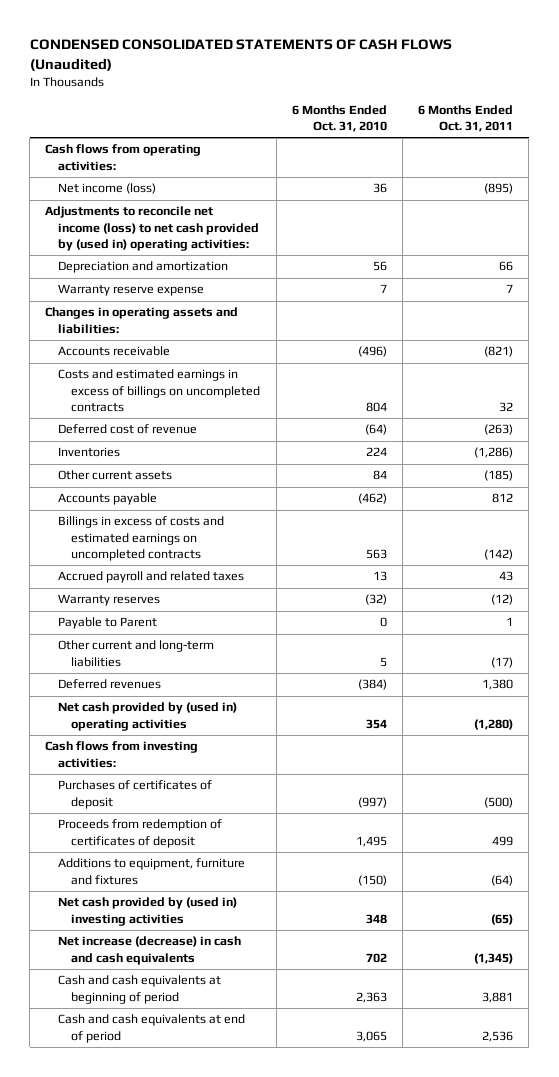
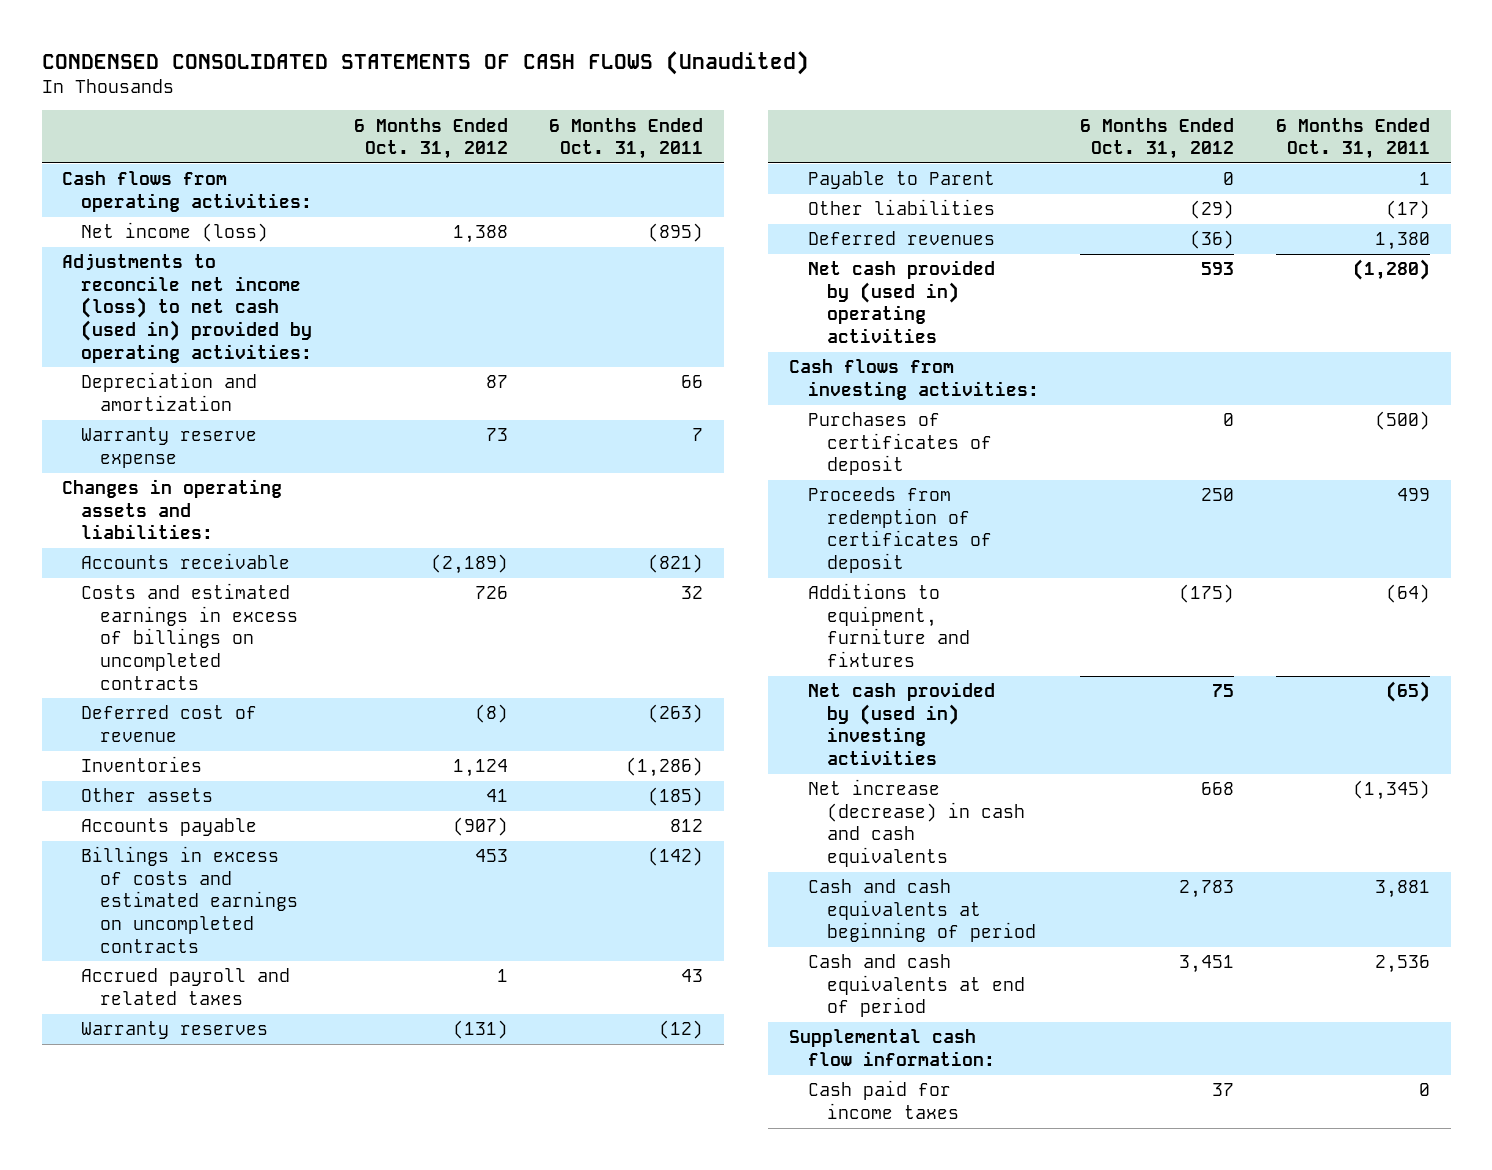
- | 6 Months Ended Oct. 31, 2010 | 6 Months Ended Oct. 31, 2011
+ | 6 Months Ended Oct. 31, 2012 | 6 Months Ended Oct. 31, 2011
- Adjustments to reconcile net income (loss) to net cash provided by (used in) operating activities:
+ Adjustments to reconcile net income (loss) to net cash (used in) provided by operating activities:
- Other current assets | 84 | (185)
+ Other assets | 41 | (185)
- Other current and long-term liabilities | 5 | (17)
+ Other liabilities | (29) | (17)
+ Supplemental cash flow information:
+ Cash paid for income taxes | 37 | 0

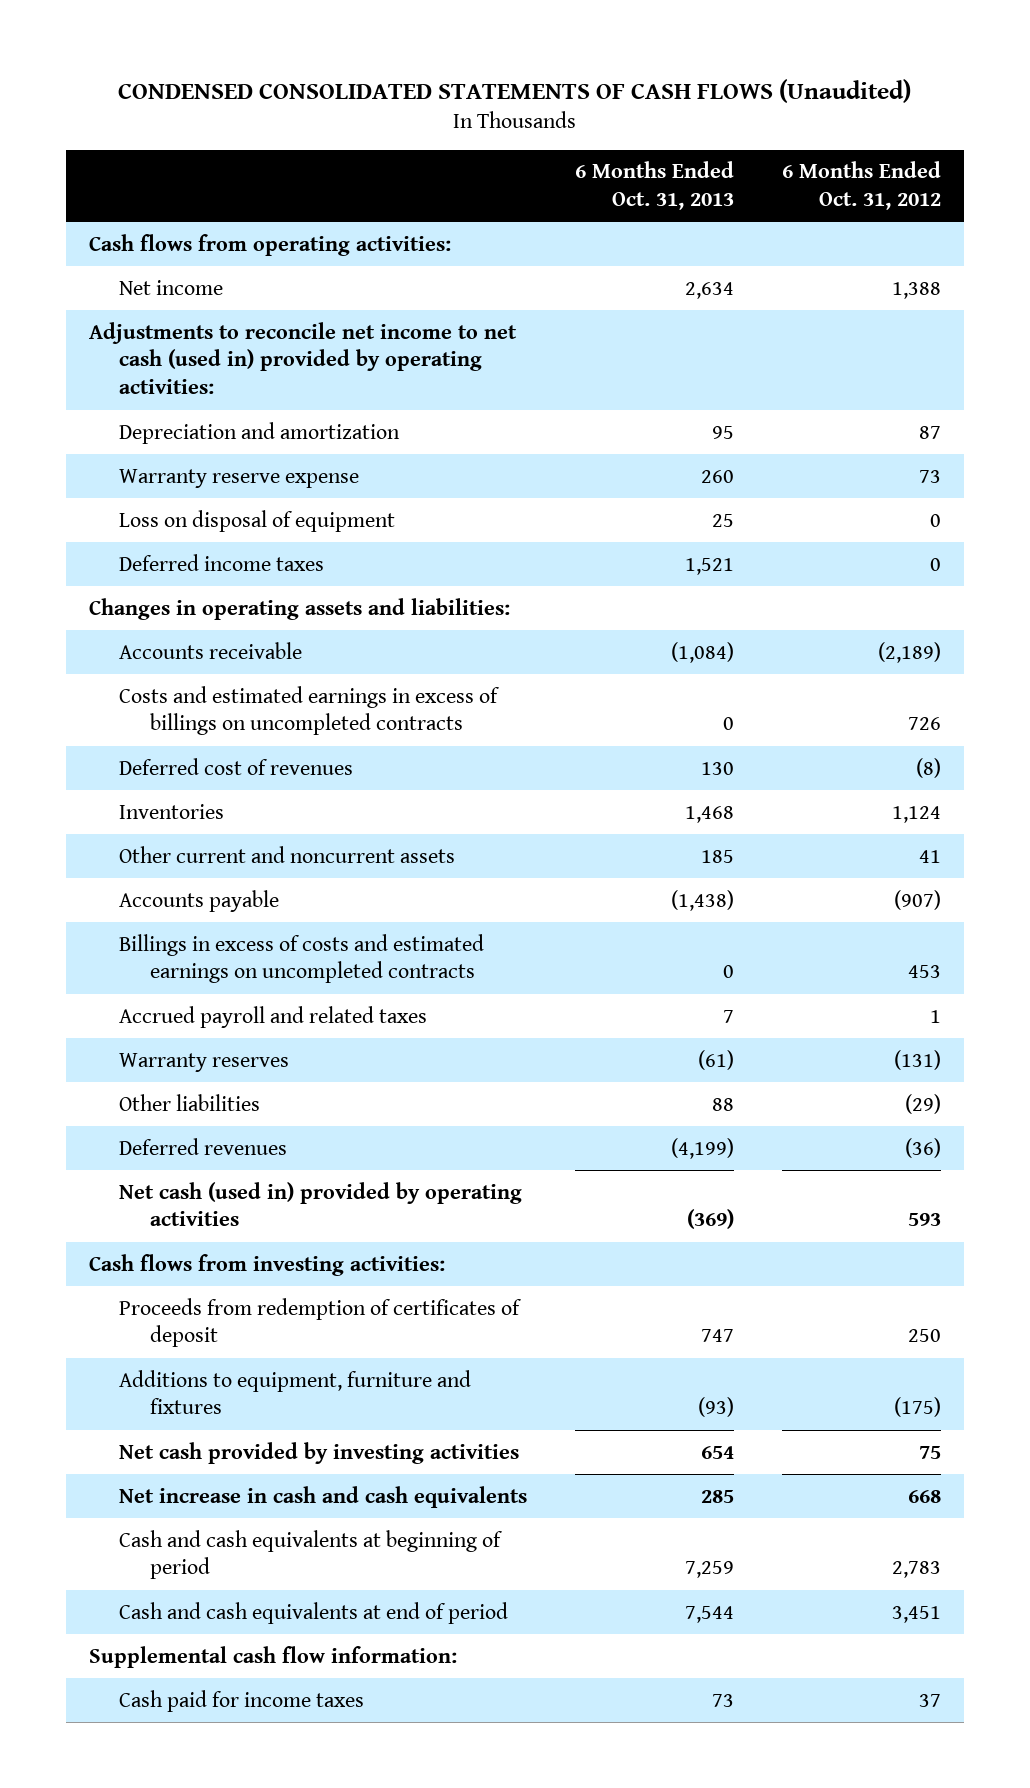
- | 6 Months Ended Oct. 31, 2012 | 6 Months Ended Oct. 31, 2011
+ | 6 Months Ended Oct. 31, 2013 | 6 Months Ended Oct. 31, 2012
- Net income (loss) | 1,388 | (895)
- Adjustments to reconcile net income (loss) to net cash (used in) provided by operating activities:
+ Net income | 2,634 | 1,388
+ Adjustments to reconcile net income to net cash (used in) provided by operating activities:
+ Loss on disposal of equipment | 25 | 0
+ Deferred income taxes | 1,521 | 0
- Deferred cost of revenue | (8) | (263)
+ Deferred cost of revenues | 130 | (8)
- Other assets | 41 | (185)
+ Other current and noncurrent assets | 185 | 41
- Payable to Parent | 0 | 1
- Net cash provided by (used in) operating activities | 593 | (1,280)
+ Net cash (used in) provided by operating activities | (369) | 593
- Purchases of certificates of deposit | 0 | (500)
- Net cash provided by (used in) investing activities | 75 | (65)
- Net increase (decrease) in cash and cash equivalents | 668 | (1,345)
+ Net cash provided by investing activities | 654 | 75
+ Net increase in cash and cash equivalents | 285 | 668

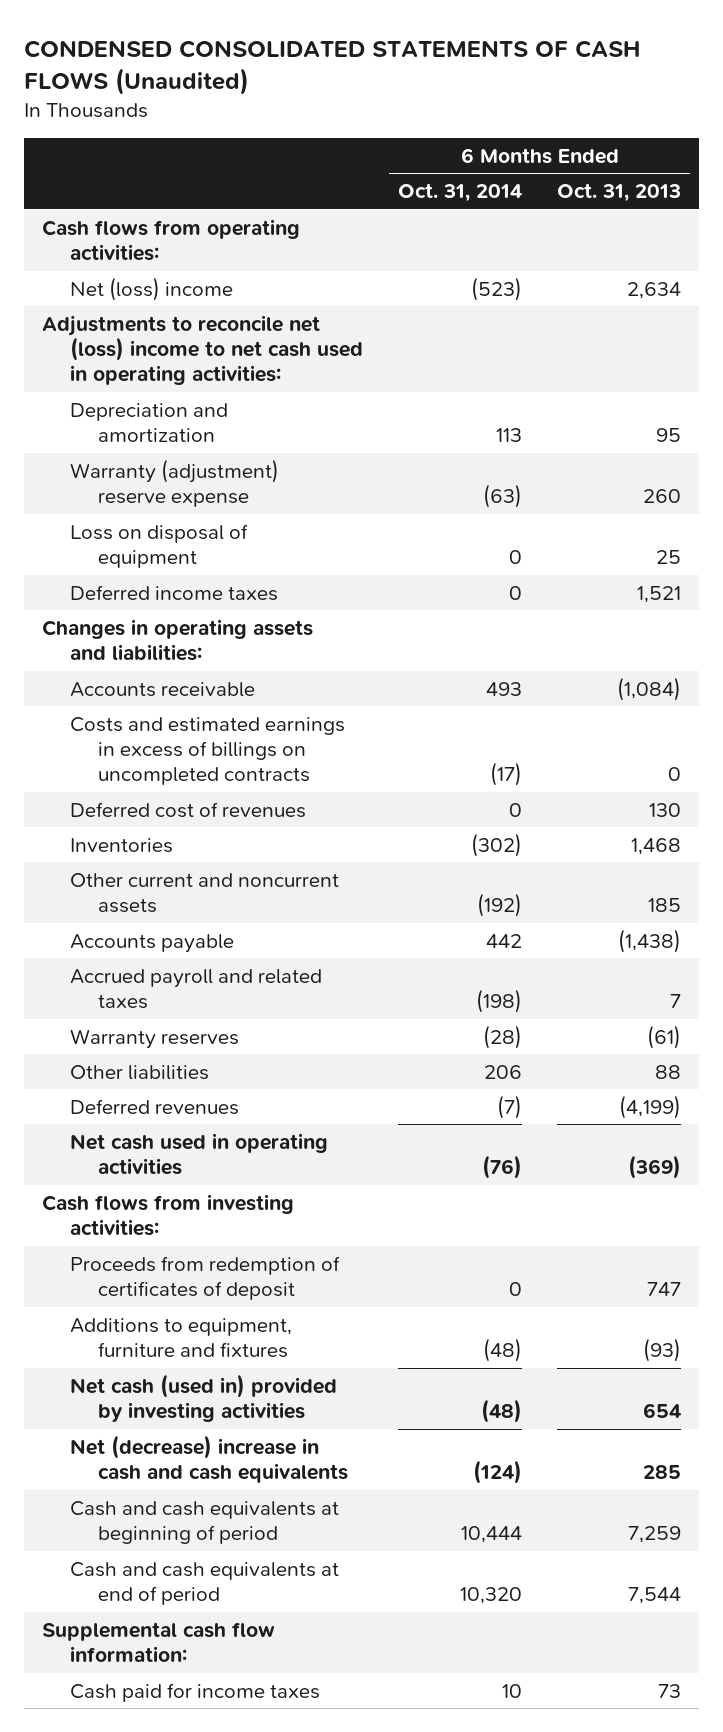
- | 6 Months Ended Oct. 31, 2013 | 6 Months Ended Oct. 31, 2012
+ | 6 Months Ended Oct. 31, 2014 | 6 Months Ended Oct. 31, 2013
- Net income | 2,634 | 1,388
- Adjustments to reconcile net income to net cash (used in) provided by operating activities:
+ Net (loss) income | (523) | 2,634
+ Adjustments to reconcile net (loss) income to net cash used in operating activities:
- Warranty reserve expense | 260 | 73
+ Warranty (adjustment) reserve expense | (63) | 260
- Billings in excess of costs and estimated earnings on uncompleted contracts | 0 | 453
- Net cash (used in) provided by operating activities | (369) | 593
+ Net cash used in operating activities | (76) | (369)
- Net cash provided by investing activities | 654 | 75
- Net increase in cash and cash equivalents | 285 | 668
+ Net cash (used in) provided by investing activities | (48) | 654
+ Net (decrease) increase in cash and cash equivalents | (124) | 285

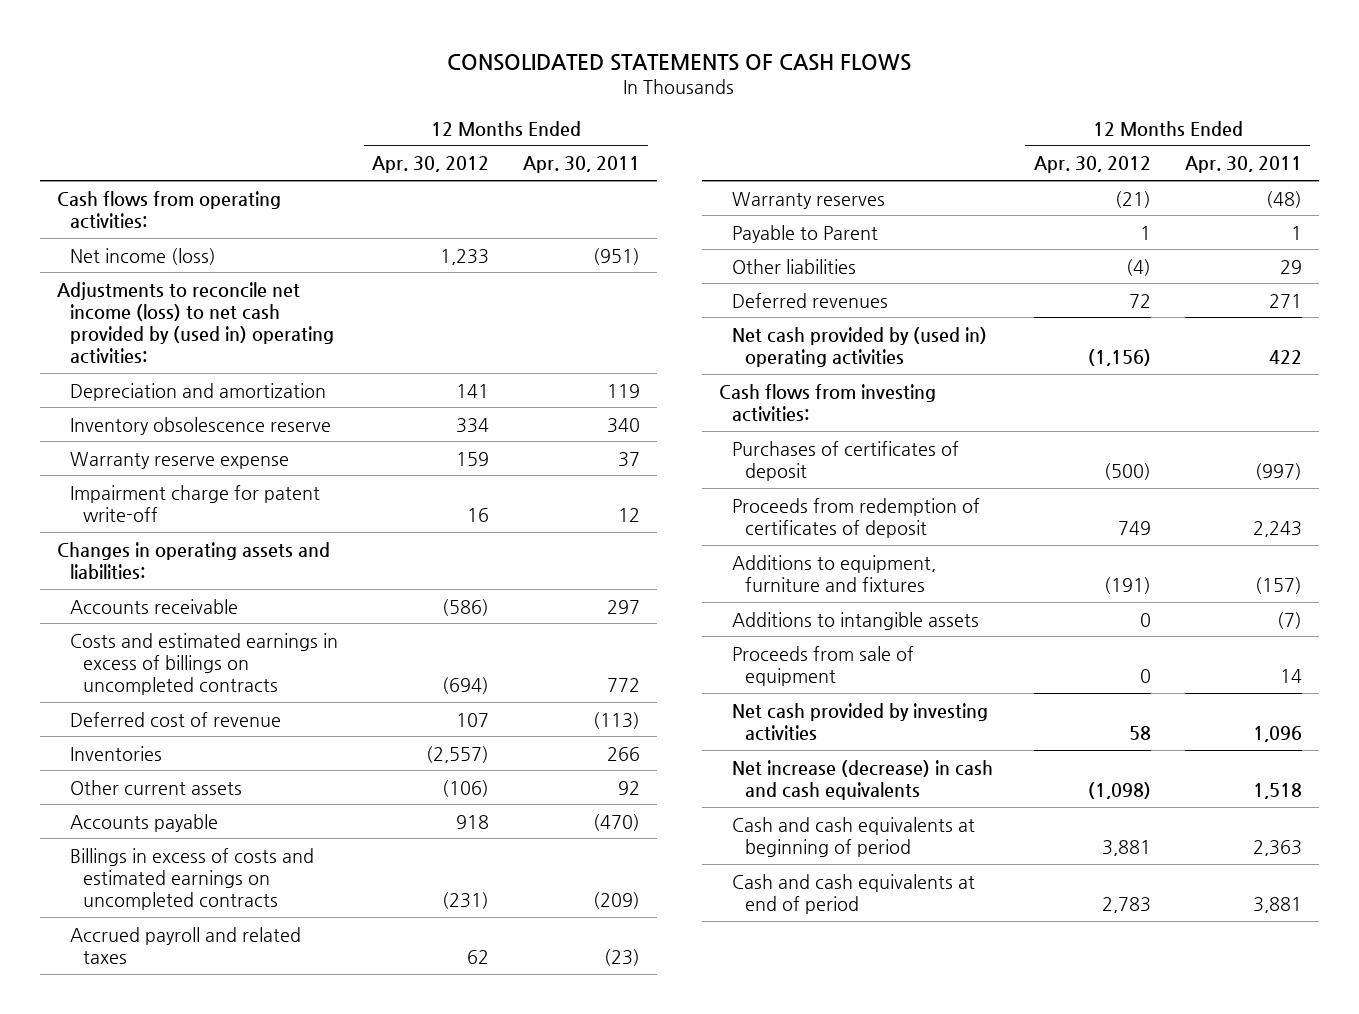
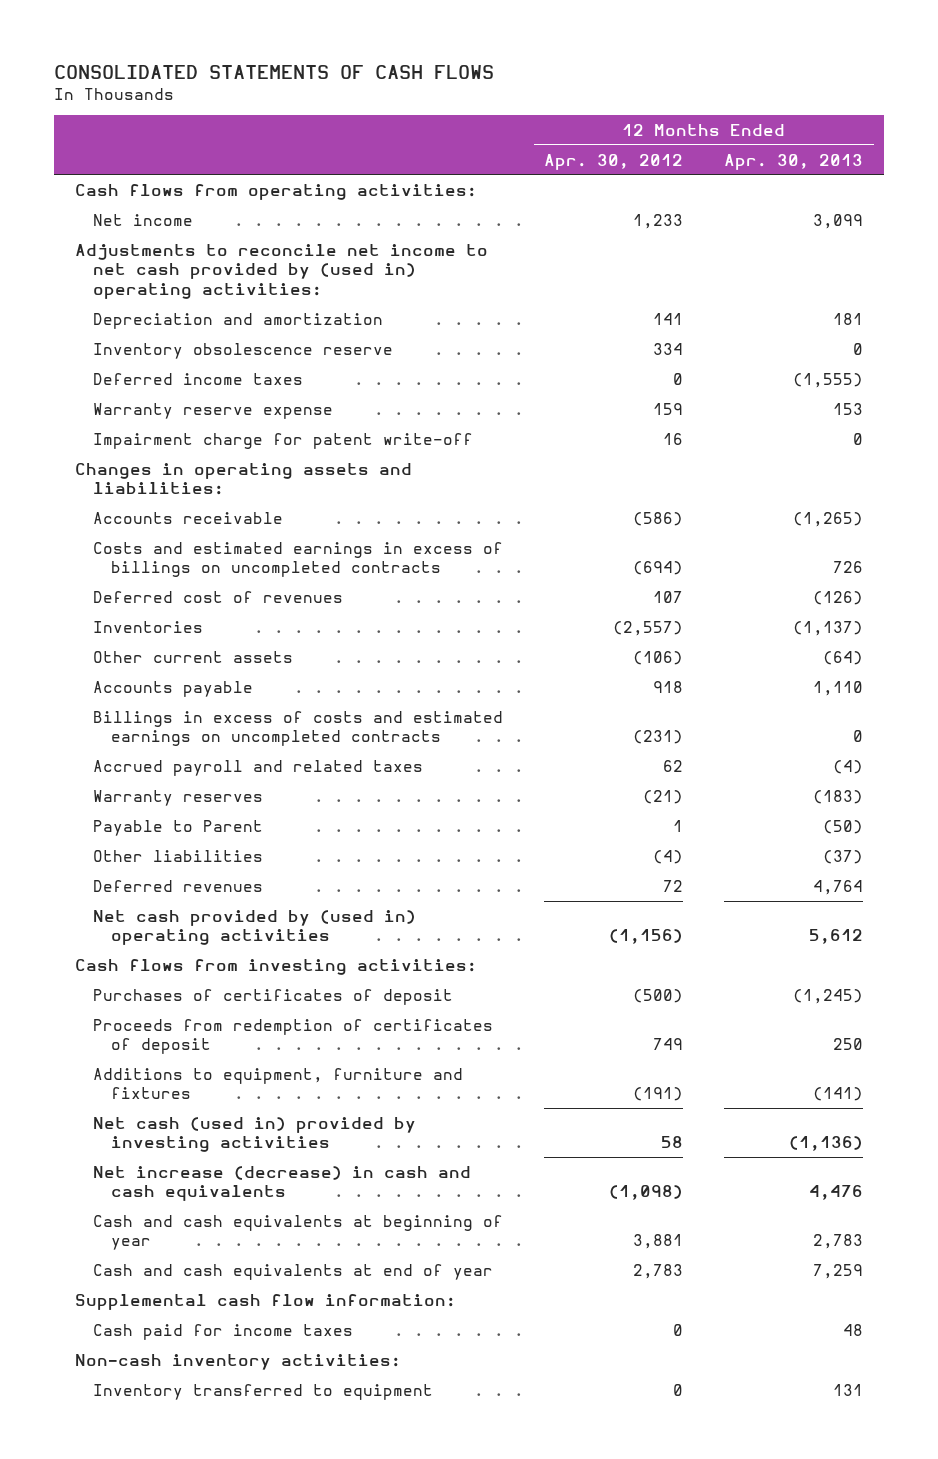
- | 12 Months Ended Apr. 30, 2012 | 12 Months Ended Apr. 30, 2011
+ | 12 Months Ended Apr. 30, 2012 | 12 Months Ended Apr. 30, 2013
- Net income (loss) | 1,233 | (951)
- Adjustments to reconcile net income (loss) to net cash provided by (used in) operating activities:
+ Net income | 1,233 | 3,099
+ Adjustments to reconcile net income to net cash provided by (used in) operating activities:
+ Deferred income taxes | 0 | (1,555)
- Deferred cost of revenue | 107 | (113)
+ Deferred cost of revenues | 107 | (126)
- Additions to intangible assets | 0 | (7)
- Proceeds from sale of equipment | 0 | 14
- Net cash provided by investing activities | 58 | 1,096
+ Net cash (used in) provided by investing activities | 58 | (1,136)
- Cash and cash equivalents at beginning of period | 3,881 | 2,363
- Cash and cash equivalents at end of period | 2,783 | 3,881
+ Cash and cash equivalents at beginning of year | 3,881 | 2,783
+ Cash and cash equivalents at end of year | 2,783 | 7,259
+ Supplemental cash flow information:
+ Cash paid for income taxes | 0 | 48
+ Non-cash inventory activities:
+ Inventory transferred to equipment | 0 | 131

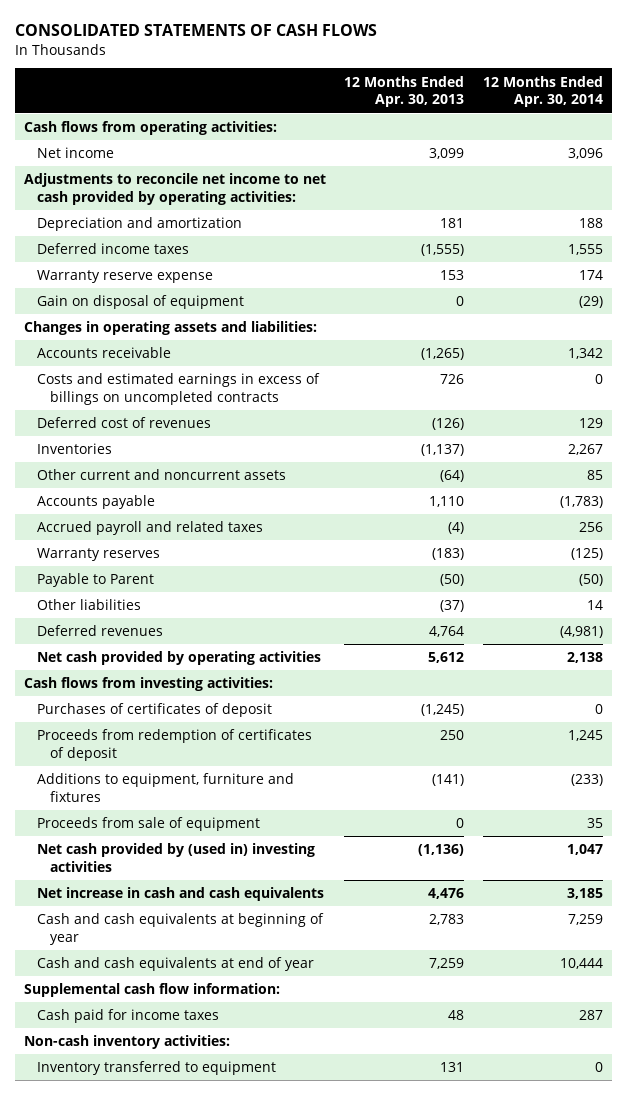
- | 12 Months Ended Apr. 30, 2012 | 12 Months Ended Apr. 30, 2013
+ | 12 Months Ended Apr. 30, 2013 | 12 Months Ended Apr. 30, 2014
- Adjustments to reconcile net income to net cash provided by (used in) operating activities:
+ Adjustments to reconcile net income to net cash provided by operating activities:
- Inventory obsolescence reserve | 334 | 0
- Impairment charge for patent write-off | 16 | 0
+ Gain on disposal of equipment | 0 | (29)
- Other current assets | (106) | (64)
+ Other current and noncurrent assets | (64) | 85
- Billings in excess of costs and estimated earnings on uncompleted contracts | (231) | 0
- Net cash provided by (used in) operating activities | (1,156) | 5,612
+ Net cash provided by operating activities | 5,612 | 2,138
- Net cash (used in) provided by investing activities | 58 | (1,136)
- Net increase (decrease) in cash and cash equivalents | (1,098) | 4,476
+ Proceeds from sale of equipment | 0 | 35
+ Net cash provided by (used in) investing activities | (1,136) | 1,047
+ Net increase in cash and cash equivalents | 4,476 | 3,185

